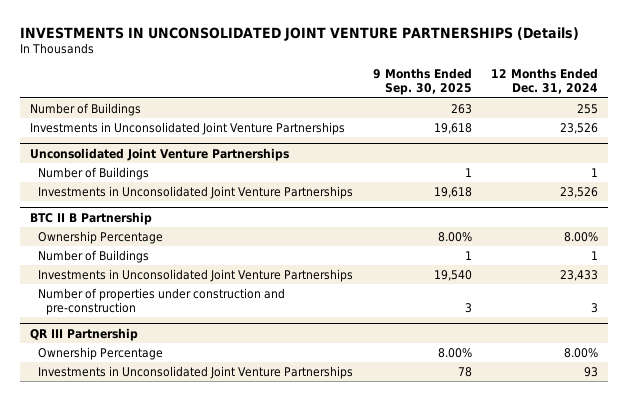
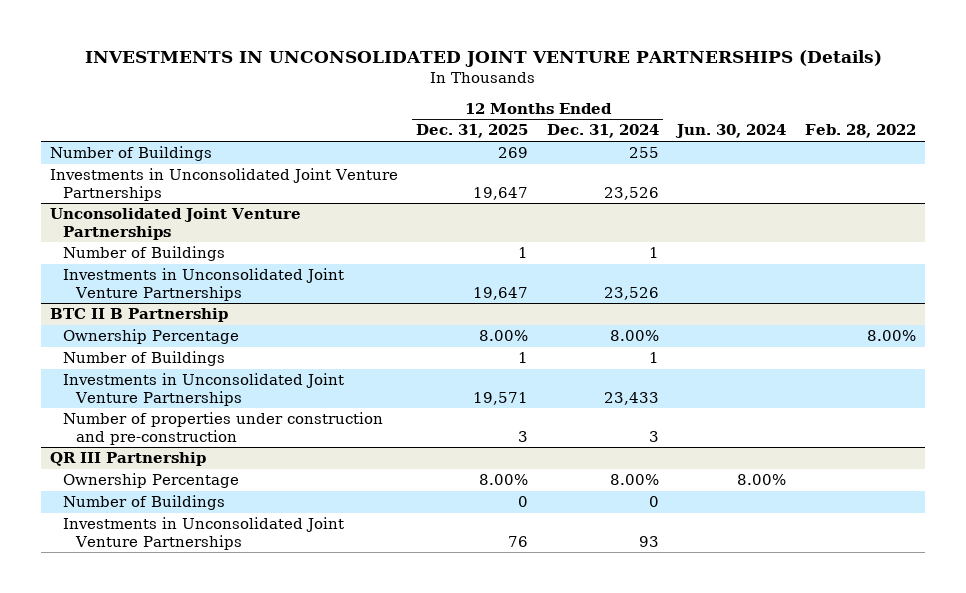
- | 9 Months Ended Sep. 30, 2025 | 12 Months Ended Dec. 31, 2024
+ | 12 Months Ended Dec. 31, 2025 | 12 Months Ended Dec. 31, 2024 | Jun. 30, 2024 | Feb. 28, 2022
@ QR III Partnership
+ Number of Buildings | 0 | 0 | |

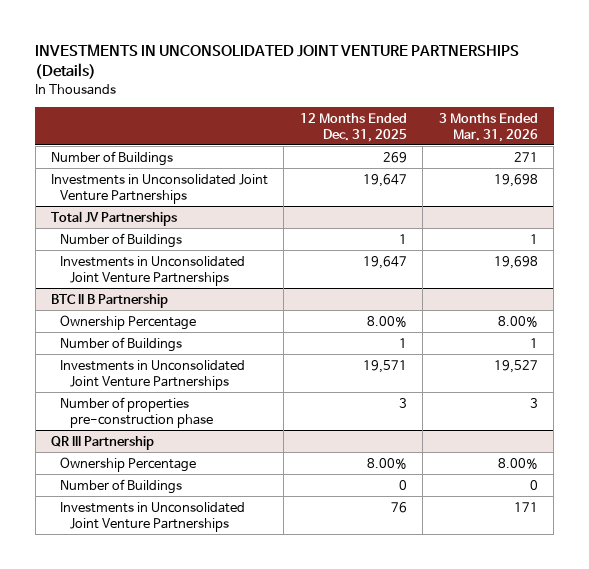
- | 12 Months Ended Dec. 31, 2025 | 12 Months Ended Dec. 31, 2024 | Jun. 30, 2024 | Feb. 28, 2022
+ | 12 Months Ended Dec. 31, 2025 | 3 Months Ended Mar. 31, 2026
- Unconsolidated Joint Venture Partnerships
+ Total JV Partnerships
@ BTC II B Partnership
- Number of properties under construction and pre-construction | 3 | 3 | |
+ Number of properties pre-construction phase | 3 | 3

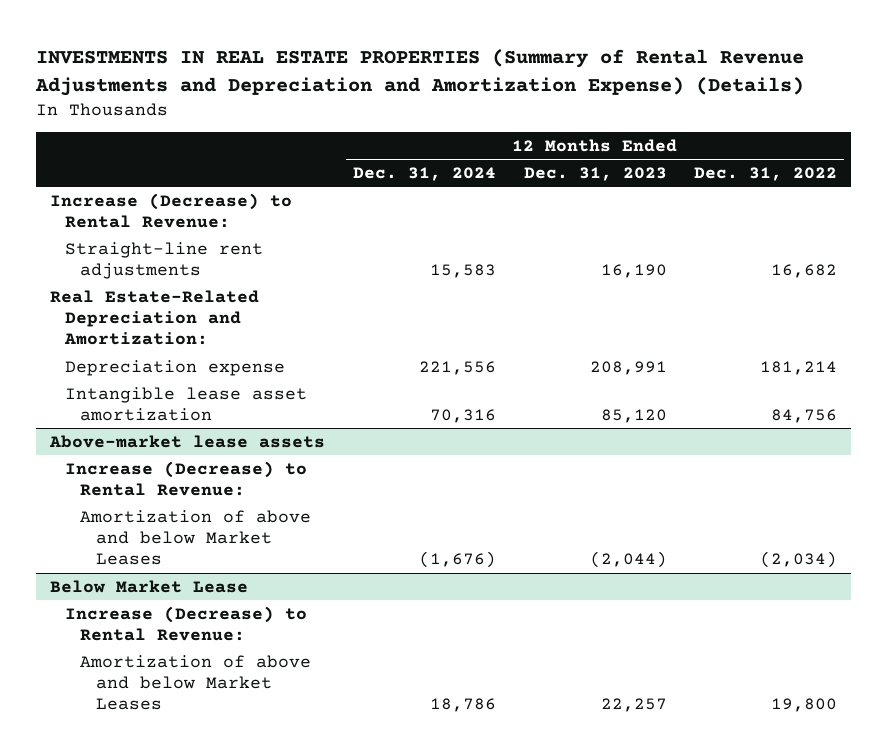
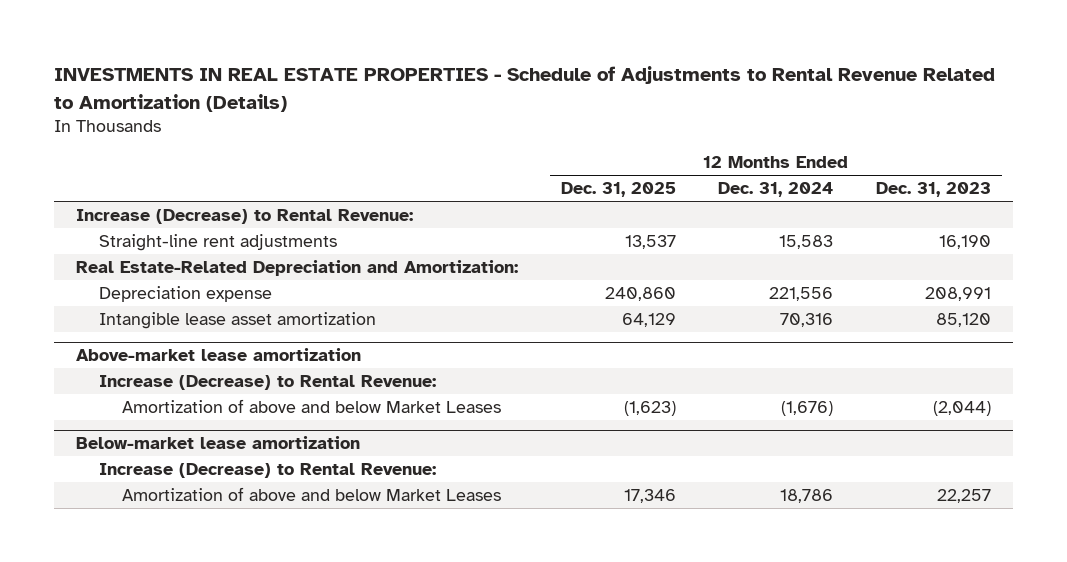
- INVESTMENTS IN REAL ESTATE PROPERTIES (Summary of Rental Revenue Adjustments and Depreciation and Amortization Expense) (Details)
+ INVESTMENTS IN REAL ESTATE PROPERTIES - Schedule of Adjustments to Rental Revenue Related to Amortization (Details)
- | 12 Months Ended Dec. 31, 2024 | 12 Months Ended Dec. 31, 2023 | 12 Months Ended Dec. 31, 2022
+ | 12 Months Ended Dec. 31, 2025 | 12 Months Ended Dec. 31, 2024 | 12 Months Ended Dec. 31, 2023
- Above-market lease assets
+ Above-market lease amortization
- Below Market Lease
+ Below-market lease amortization

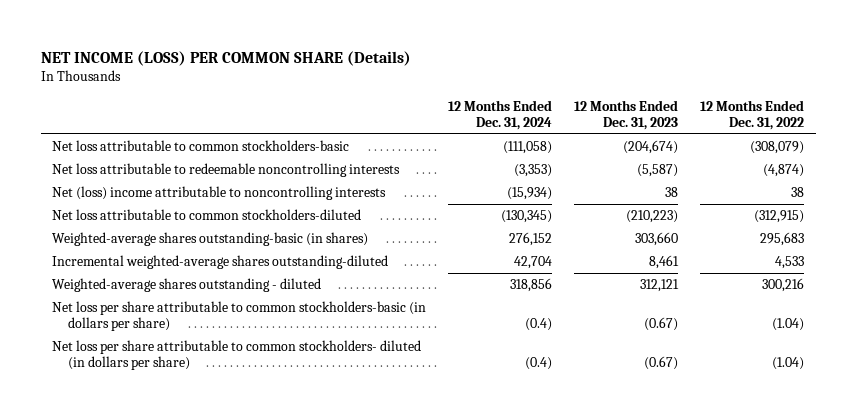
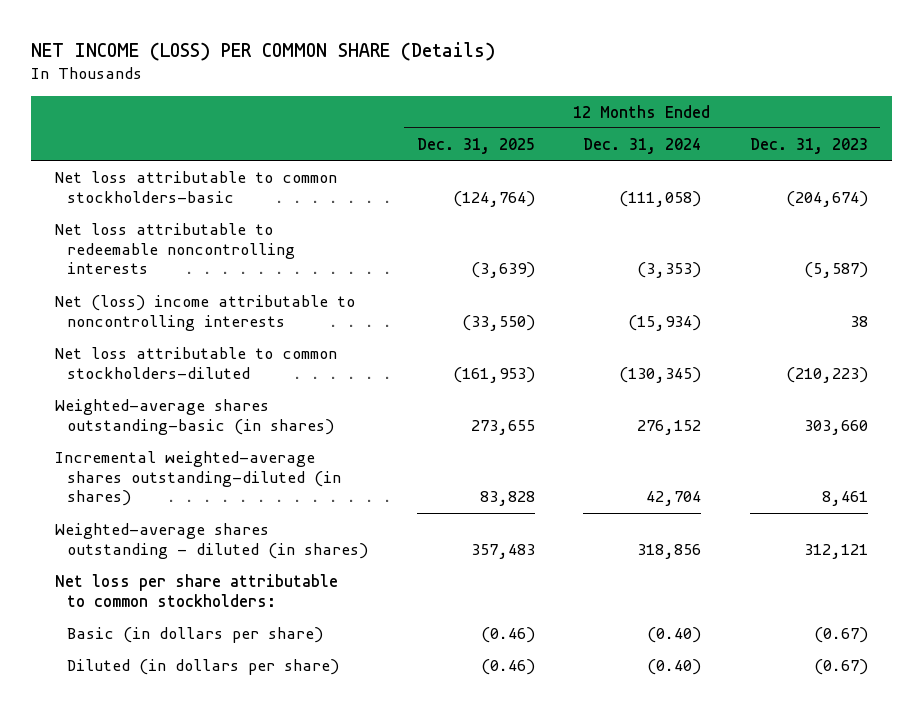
- | 12 Months Ended Dec. 31, 2024 | 12 Months Ended Dec. 31, 2023 | 12 Months Ended Dec. 31, 2022
+ | 12 Months Ended Dec. 31, 2025 | 12 Months Ended Dec. 31, 2024 | 12 Months Ended Dec. 31, 2023
- Incremental weighted-average shares outstanding-diluted | 42,704 | 8,461 | 4,533
- Weighted-average shares outstanding - diluted | 318,856 | 312,121 | 300,216
- Net loss per share attributable to common stockholders-basic (in dollars per share) | (0.4) | (0.67) | (1.04)
- Net loss per share attributable to common stockholders- diluted (in dollars per share) | (0.4) | (0.67) | (1.04)
+ Incremental weighted-average shares outstanding-diluted (in shares) | 83,828 | 42,704 | 8,461
+ Weighted-average shares outstanding - diluted (in shares) | 357,483 | 318,856 | 312,121
+ Net loss per share attributable to common stockholders:
+ Basic (in dollars per share) | (0.46) | (0.40) | (0.67)
+ Diluted (in dollars per share) | (0.46) | (0.40) | (0.67)

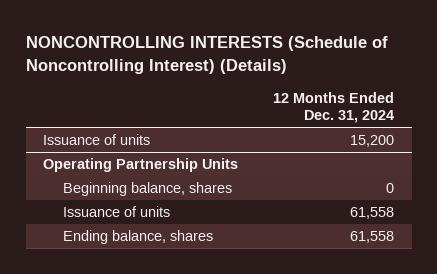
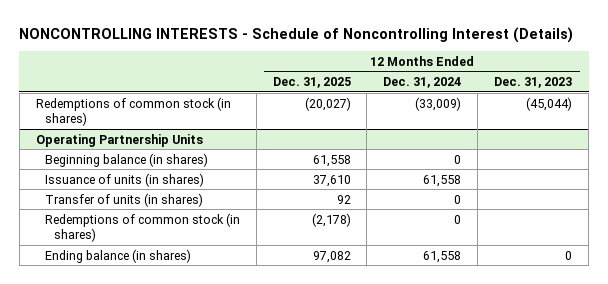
- NONCONTROLLING INTERESTS (Schedule of Noncontrolling Interest) (Details)
+ NONCONTROLLING INTERESTS - Schedule of Noncontrolling Interest (Details)
- | 12 Months Ended Dec. 31, 2024
+ | 12 Months Ended Dec. 31, 2025 | 12 Months Ended Dec. 31, 2024 | 12 Months Ended Dec. 31, 2023
- Issuance of units | 15,200
+ Redemptions of common stock (in shares) | (20,027) | (33,009) | (45,044)
@ Operating Partnership Units
- Beginning balance, shares | 0
- Issuance of units | 61,558
- Ending balance, shares | 61,558
+ Beginning balance (in shares) | 61,558 | 0 |
+ Issuance of units (in shares) | 37,610 | 61,558 |
+ Transfer of units (in shares) | 92 | 0 |
+ Redemptions of common stock (in shares) | (2,178) | 0 |
+ Ending balance (in shares) | 97,082 | 61,558 | 0

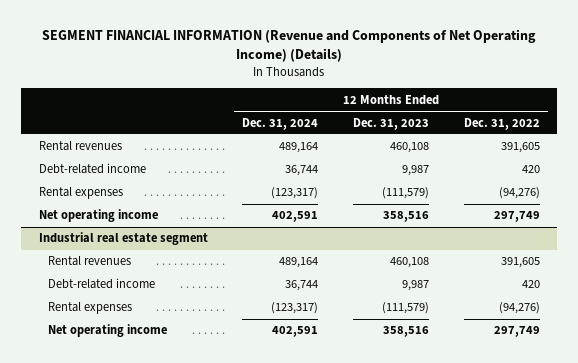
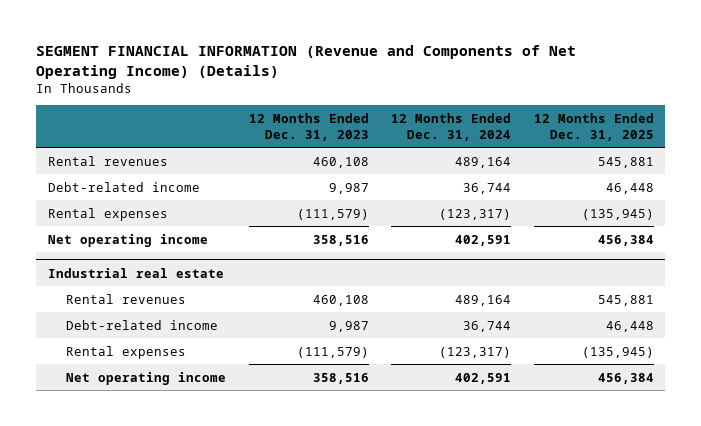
- | 12 Months Ended Dec. 31, 2024 | 12 Months Ended Dec. 31, 2023 | 12 Months Ended Dec. 31, 2022
+ | 12 Months Ended Dec. 31, 2023 | 12 Months Ended Dec. 31, 2024 | 12 Months Ended Dec. 31, 2025
- Industrial real estate segment
+ Industrial real estate

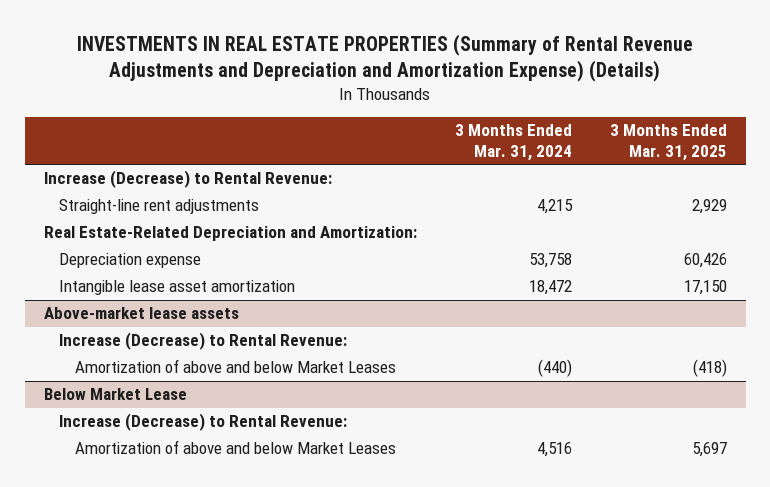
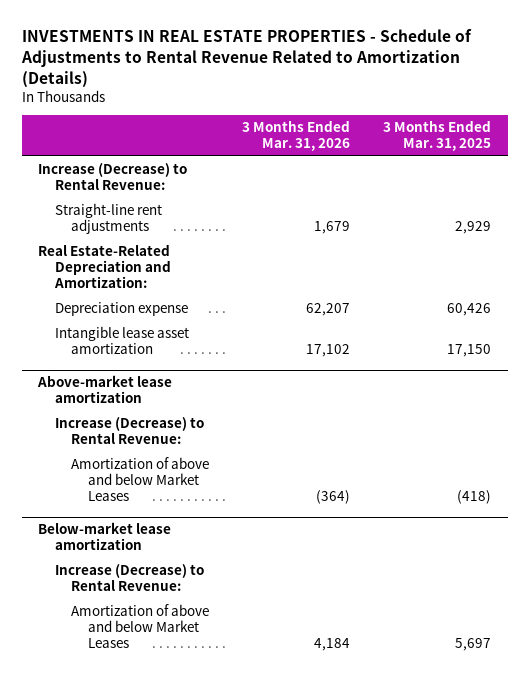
- INVESTMENTS IN REAL ESTATE PROPERTIES (Summary of Rental Revenue Adjustments and Depreciation and Amortization Expense) (Details)
+ INVESTMENTS IN REAL ESTATE PROPERTIES - Schedule of Adjustments to Rental Revenue Related to Amortization (Details)
- | 3 Months Ended Mar. 31, 2024 | 3 Months Ended Mar. 31, 2025
+ | 3 Months Ended Mar. 31, 2026 | 3 Months Ended Mar. 31, 2025
- Above-market lease assets
+ Above-market lease amortization
- Below Market Lease
+ Below-market lease amortization

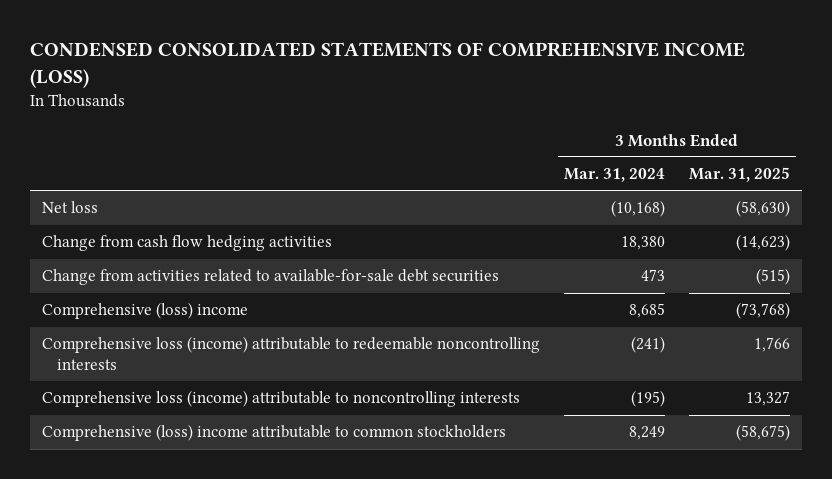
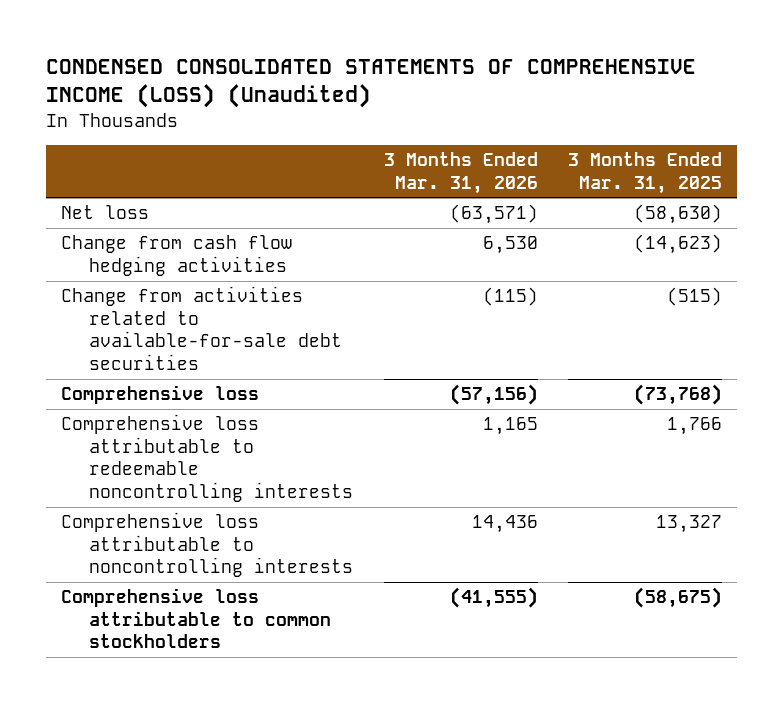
- CONDENSED CONSOLIDATED STATEMENTS OF COMPREHENSIVE INCOME (LOSS)
+ CONDENSED CONSOLIDATED STATEMENTS OF COMPREHENSIVE INCOME (LOSS) (Unaudited)
- | 3 Months Ended Mar. 31, 2024 | 3 Months Ended Mar. 31, 2025
+ | 3 Months Ended Mar. 31, 2026 | 3 Months Ended Mar. 31, 2025
- Comprehensive (loss) income | 8,685 | (73,768)
- Comprehensive loss (income) attributable to redeemable noncontrolling interests | (241) | 1,766
- Comprehensive loss (income) attributable to noncontrolling interests | (195) | 13,327
- Comprehensive (loss) income attributable to common stockholders | 8,249 | (58,675)
+ Comprehensive loss | (57,156) | (73,768)
+ Comprehensive loss attributable to redeemable noncontrolling interests | 1,165 | 1,766
+ Comprehensive loss attributable to noncontrolling interests | 14,436 | 13,327
+ Comprehensive loss attributable to common stockholders | (41,555) | (58,675)

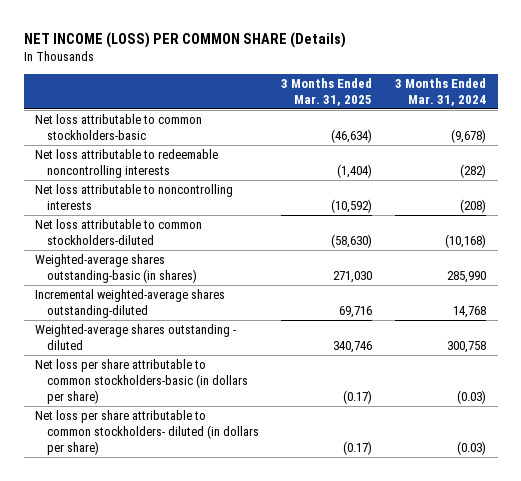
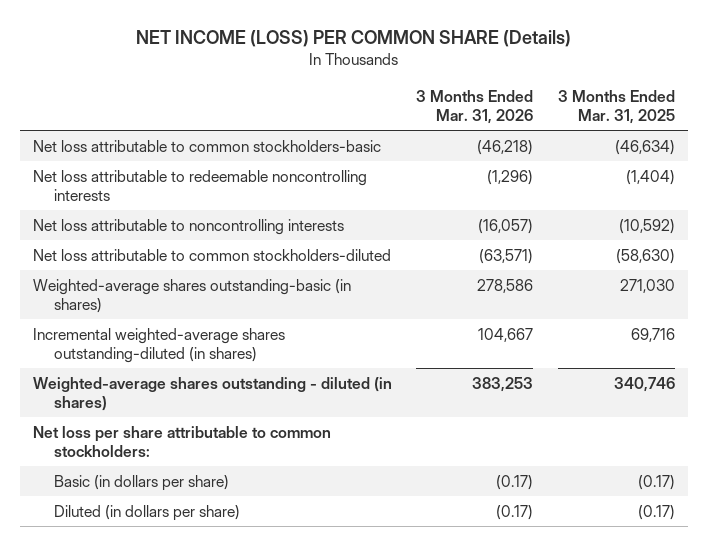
- | 3 Months Ended Mar. 31, 2025 | 3 Months Ended Mar. 31, 2024
+ | 3 Months Ended Mar. 31, 2026 | 3 Months Ended Mar. 31, 2025
- Incremental weighted-average shares outstanding-diluted | 69,716 | 14,768
- Weighted-average shares outstanding - diluted | 340,746 | 300,758
- Net loss per share attributable to common stockholders-basic (in dollars per share) | (0.17) | (0.03)
- Net loss per share attributable to common stockholders- diluted (in dollars per share) | (0.17) | (0.03)
+ Incremental weighted-average shares outstanding-diluted (in shares) | 104,667 | 69,716
+ Weighted-average shares outstanding - diluted (in shares) | 383,253 | 340,746
+ Net loss per share attributable to common stockholders:
+ Basic (in dollars per share) | (0.17) | (0.17)
+ Diluted (in dollars per share) | (0.17) | (0.17)

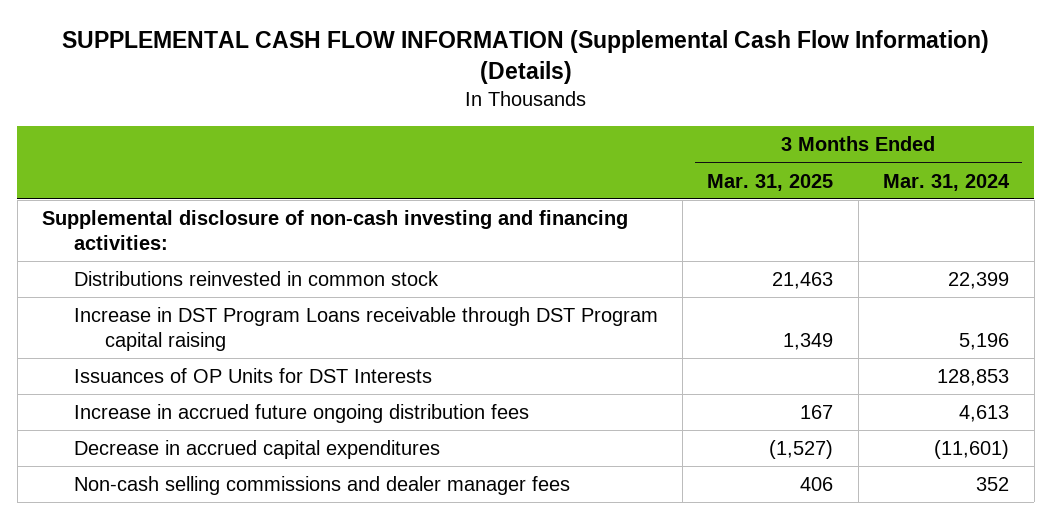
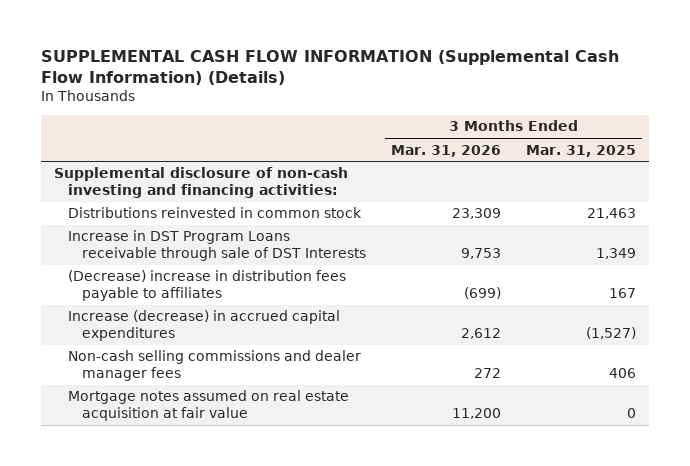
- | 3 Months Ended Mar. 31, 2025 | 3 Months Ended Mar. 31, 2024
+ | 3 Months Ended Mar. 31, 2026 | 3 Months Ended Mar. 31, 2025
- Increase in DST Program Loans receivable through DST Program capital raising | 1,349 | 5,196
- Issuances of OP Units for DST Interests | | 128,853
- Increase in accrued future ongoing distribution fees | 167 | 4,613
- Decrease in accrued capital expenditures | (1,527) | (11,601)
+ Increase in DST Program Loans receivable through sale of DST Interests | 9,753 | 1,349
+ (Decrease) increase in distribution fees payable to affiliates | (699) | 167
+ Increase (decrease) in accrued capital expenditures | 2,612 | (1,527)
+ Mortgage notes assumed on real estate acquisition at fair value | 11,200 | 0

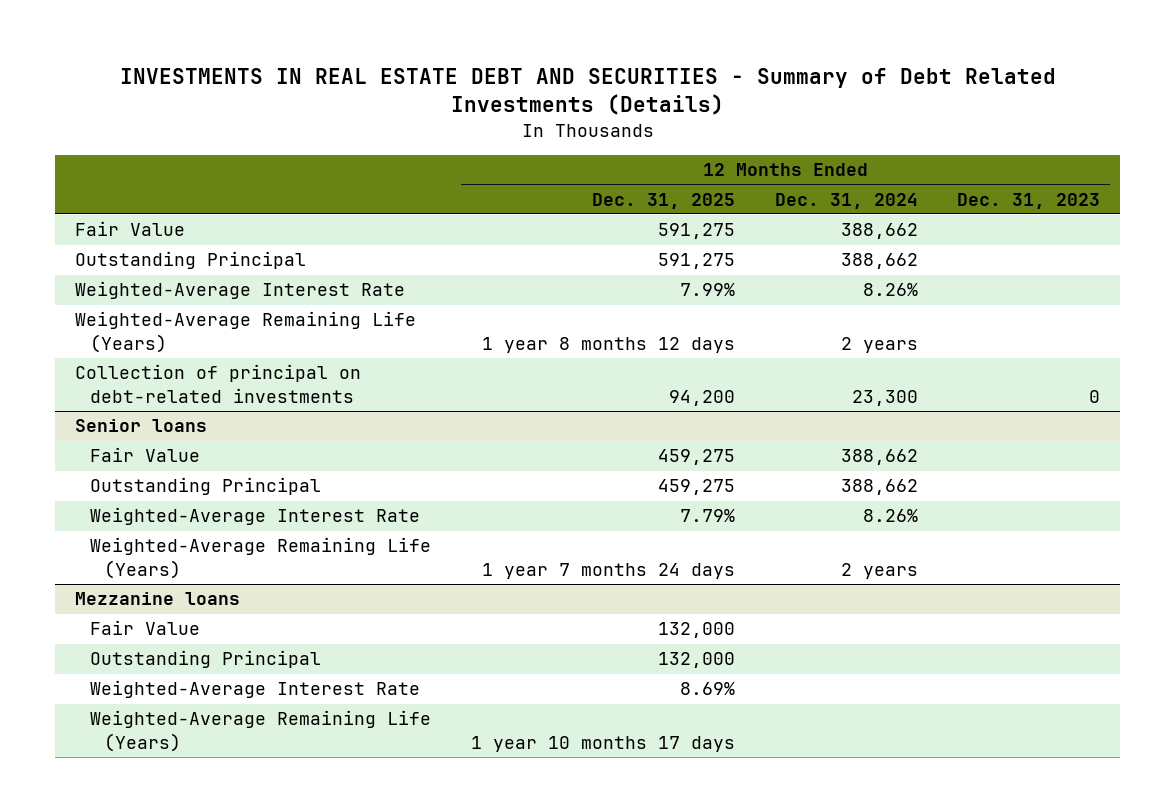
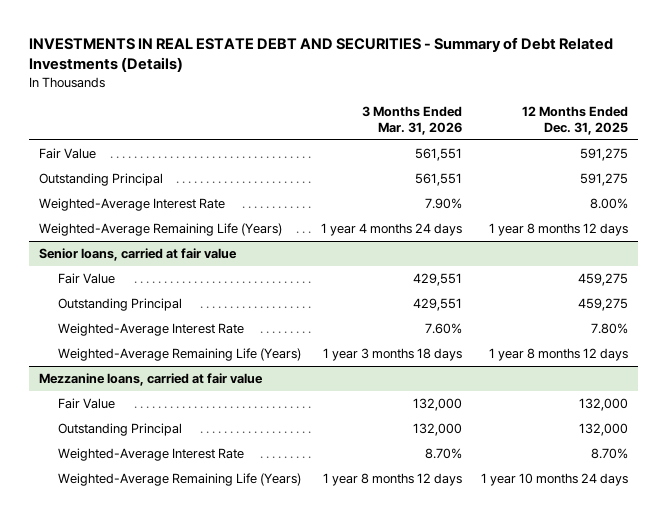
- | 12 Months Ended Dec. 31, 2025 | 12 Months Ended Dec. 31, 2024 | 12 Months Ended Dec. 31, 2023
+ | 3 Months Ended Mar. 31, 2026 | 12 Months Ended Dec. 31, 2025
- Weighted-Average Interest Rate | 7.99% | 8.26% |
+ Weighted-Average Interest Rate | 7.90% | 8.00%
- Collection of principal on debt-related investments | 94,200 | 23,300 | 0
- Senior loans
+ Senior loans, carried at fair value
- Weighted-Average Interest Rate | 7.79% | 8.26% |
- Weighted-Average Remaining Life (Years) | 1 year 7 months 24 days | 2 years |
- Mezzanine loans
+ Weighted-Average Interest Rate | 7.60% | 7.80%
+ Weighted-Average Remaining Life (Years) | 1 year 3 months 18 days | 1 year 8 months 12 days
+ Mezzanine loans, carried at fair value
- Weighted-Average Interest Rate | 8.69% | |
- Weighted-Average Remaining Life (Years) | 1 year 10 months 17 days | |
+ Weighted-Average Interest Rate | 8.70% | 8.70%
+ Weighted-Average Remaining Life (Years) | 1 year 8 months 12 days | 1 year 10 months 24 days

